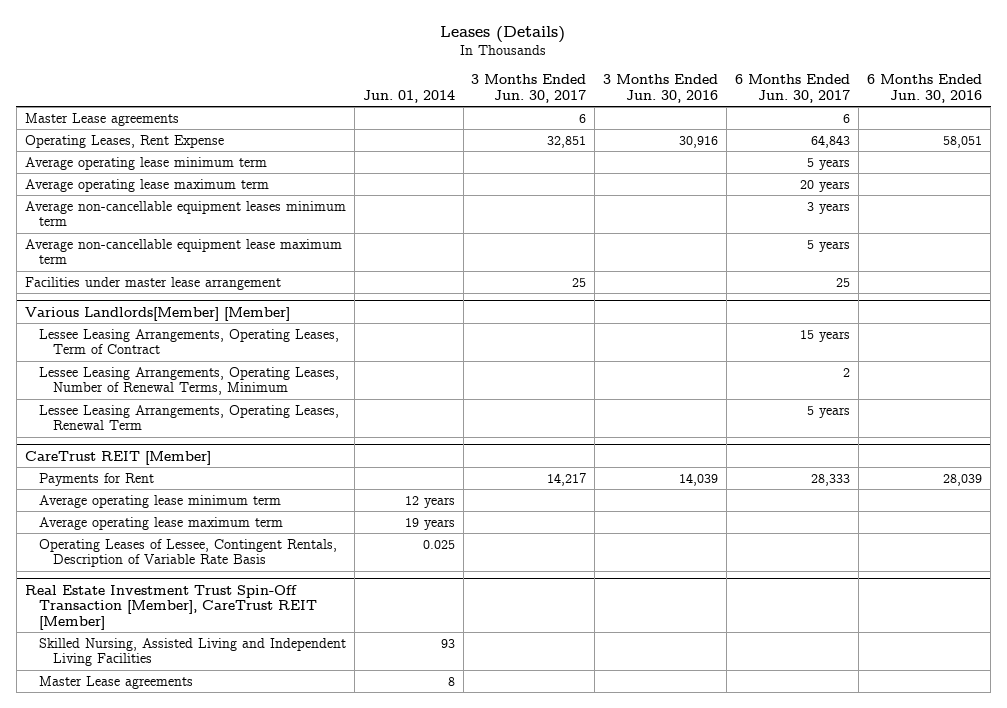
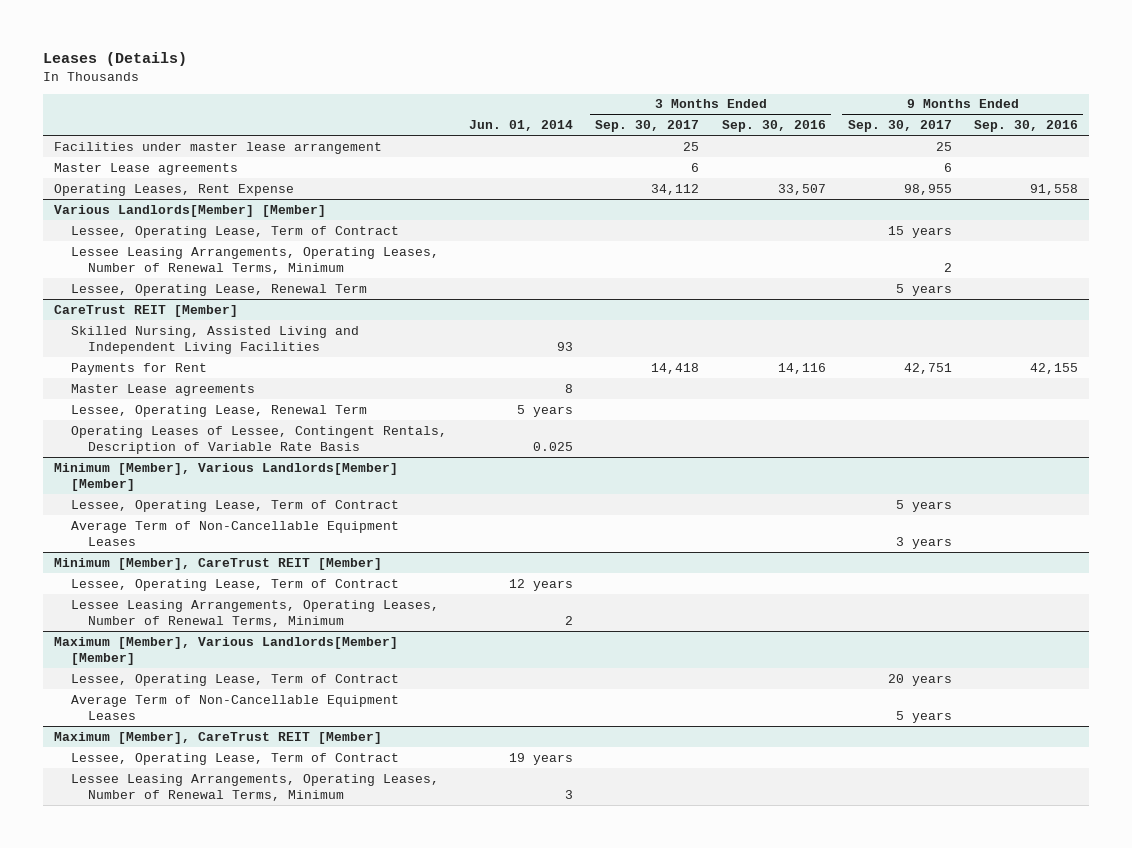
- | Jun. 01, 2014 | 3 Months Ended Jun. 30, 2017 | 3 Months Ended Jun. 30, 2016 | 6 Months Ended Jun. 30, 2017 | 6 Months Ended Jun. 30, 2016
+ | Jun. 01, 2014 | 3 Months Ended Sep. 30, 2017 | 3 Months Ended Sep. 30, 2016 | 9 Months Ended Sep. 30, 2017 | 9 Months Ended Sep. 30, 2016
moved up: Facilities under master lease arrangement | | 25 | | 25 |
- Average operating lease minimum term | | | | 5 years |
- Average operating lease maximum term | | | | 20 years |
- Average non-cancellable equipment leases minimum term | | | | 3 years |
- Average non-cancellable equipment lease maximum term | | | | 5 years |
@ Various Landlords[Member] [Member]
- Lessee Leasing Arrangements, Operating Leases, Term of Contract | | | | 15 years |
+ Lessee, Operating Lease, Term of Contract | | | | 15 years |
- Lessee Leasing Arrangements, Operating Leases, Renewal Term | | | | 5 years |
+ Lessee, Operating Lease, Renewal Term | | | | 5 years |
@ CareTrust REIT [Member]
+ Skilled Nursing, Assisted Living and Independent Living Facilities | 93 | | | |
- Average operating lease minimum term | 12 years | | | |
- Average operating lease maximum term | 19 years | | | |
+ Master Lease agreements | 8 | | | |
+ Lessee, Operating Lease, Renewal Term | 5 years | | | |
- Real Estate Investment Trust Spin-Off Transaction [Member], CareTrust REIT [Member]
- Skilled Nursing, Assisted Living and Independent Living Facilities | 93 | | | |
- Master Lease agreements | 8 | | | |
+ Minimum [Member], Various Landlords[Member] [Member]
+ Lessee, Operating Lease, Term of Contract | | | | 5 years |
+ Average Term of Non-Cancellable Equipment Leases | | | | 3 years |
+ Minimum [Member], CareTrust REIT [Member]
+ Lessee, Operating Lease, Term of Contract | 12 years | | | |
+ Lessee Leasing Arrangements, Operating Leases, Number of Renewal Terms, Minimum | 2 | | | |
+ Maximum [Member], Various Landlords[Member] [Member]
+ Lessee, Operating Lease, Term of Contract | | | | 20 years |
+ Average Term of Non-Cancellable Equipment Leases | | | | 5 years |
+ Maximum [Member], CareTrust REIT [Member]
+ Lessee, Operating Lease, Term of Contract | 19 years | | | |
+ Lessee Leasing Arrangements, Operating Leases, Number of Renewal Terms, Minimum | 3 | | | |

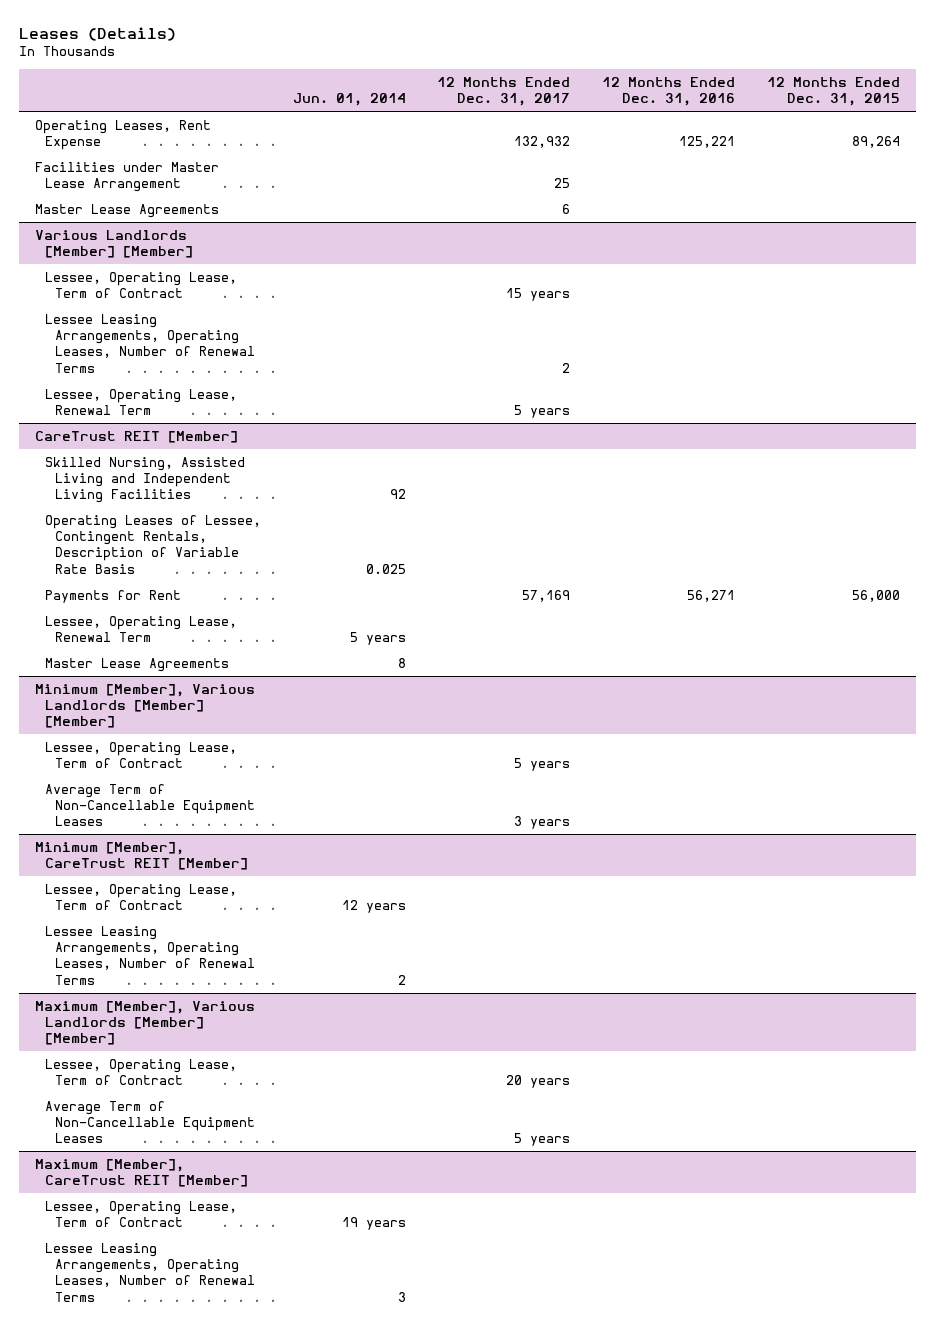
- | Jun. 01, 2014 | 3 Months Ended Sep. 30, 2017 | 3 Months Ended Sep. 30, 2016 | 9 Months Ended Sep. 30, 2017 | 9 Months Ended Sep. 30, 2016
+ | Jun. 01, 2014 | 12 Months Ended Dec. 31, 2017 | 12 Months Ended Dec. 31, 2016 | 12 Months Ended Dec. 31, 2015
- Facilities under master lease arrangement | | 25 | | 25 |
- Master Lease agreements | | 6 | | 6 |
- Various Landlords[Member] [Member]
+ Facilities under Master Lease Arrangement | | 25 | |
+ Master Lease Agreements | | 6 | |
+ Various Landlords [Member] [Member]
- Lessee Leasing Arrangements, Operating Leases, Number of Renewal Terms, Minimum | | | | 2 |
+ Lessee Leasing Arrangements, Operating Leases, Number of Renewal Terms | | 2 | |
@ CareTrust REIT [Member]
- Skilled Nursing, Assisted Living and Independent Living Facilities | 93 | | | |
+ Skilled Nursing, Assisted Living and Independent Living Facilities | 92 | | |
moved up: Operating Leases of Lessee, Contingent Rentals, Description of Variable Rate Basis | 0.025 | | |
- Master Lease agreements | 8 | | | |
- Minimum [Member], Various Landlords[Member] [Member]
@ CareTrust REIT [Member]
+ Master Lease Agreements | 8 | | |
+ Minimum [Member], Various Landlords [Member] [Member]
@ Minimum [Member], CareTrust REIT [Member]
- Lessee Leasing Arrangements, Operating Leases, Number of Renewal Terms, Minimum | 2 | | | |
- Maximum [Member], Various Landlords[Member] [Member]
@ Minimum [Member], CareTrust REIT [Member]
+ Lessee Leasing Arrangements, Operating Leases, Number of Renewal Terms | 2 | | |
+ Maximum [Member], Various Landlords [Member] [Member]
@ Maximum [Member], CareTrust REIT [Member]
- Lessee Leasing Arrangements, Operating Leases, Number of Renewal Terms, Minimum | 3 | | | |
+ Lessee Leasing Arrangements, Operating Leases, Number of Renewal Terms | 3 | | |

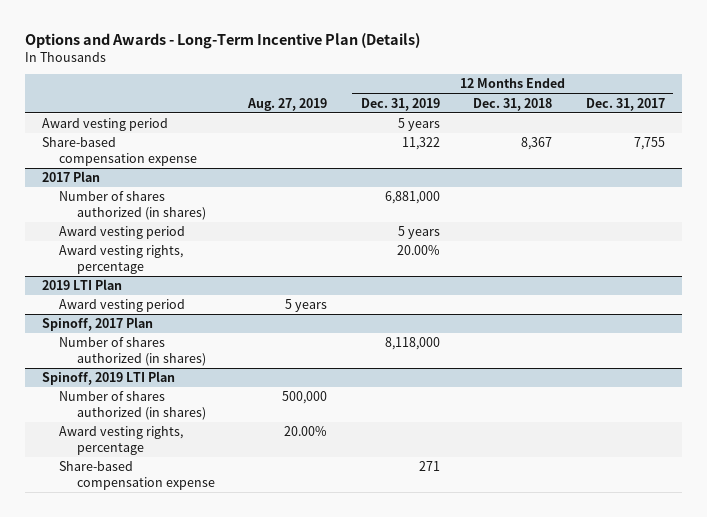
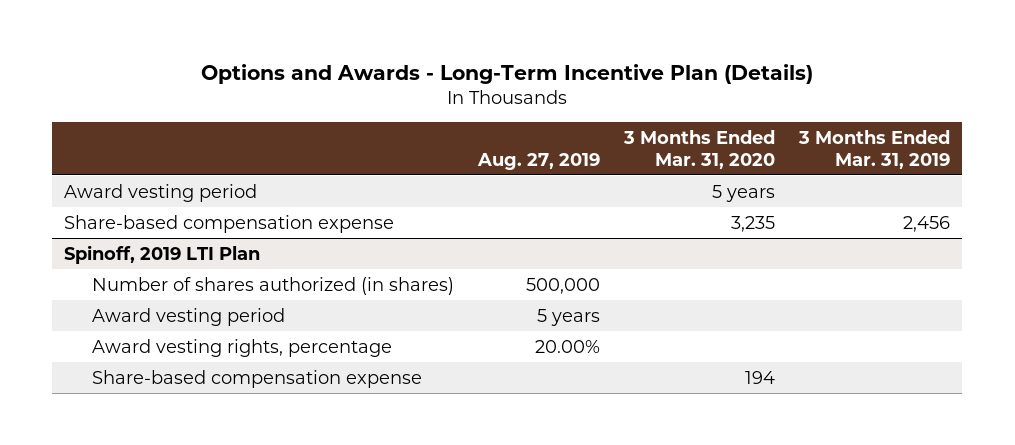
- | Aug. 27, 2019 | 12 Months Ended Dec. 31, 2019 | 12 Months Ended Dec. 31, 2018 | 12 Months Ended Dec. 31, 2017
+ | Aug. 27, 2019 | 3 Months Ended Mar. 31, 2020 | 3 Months Ended Mar. 31, 2019
- 2017 Plan
- Number of shares authorized (in shares) | | 6,881,000 | |
- Award vesting period | | 5 years | |
- Award vesting rights, percentage | | 20.00% | |
- 2019 LTI Plan
- Award vesting period | 5 years | | |
- Spinoff, 2017 Plan
- Number of shares authorized (in shares) | | 8,118,000 | |
@ Spinoff, 2019 LTI Plan
+ Award vesting period | 5 years | |

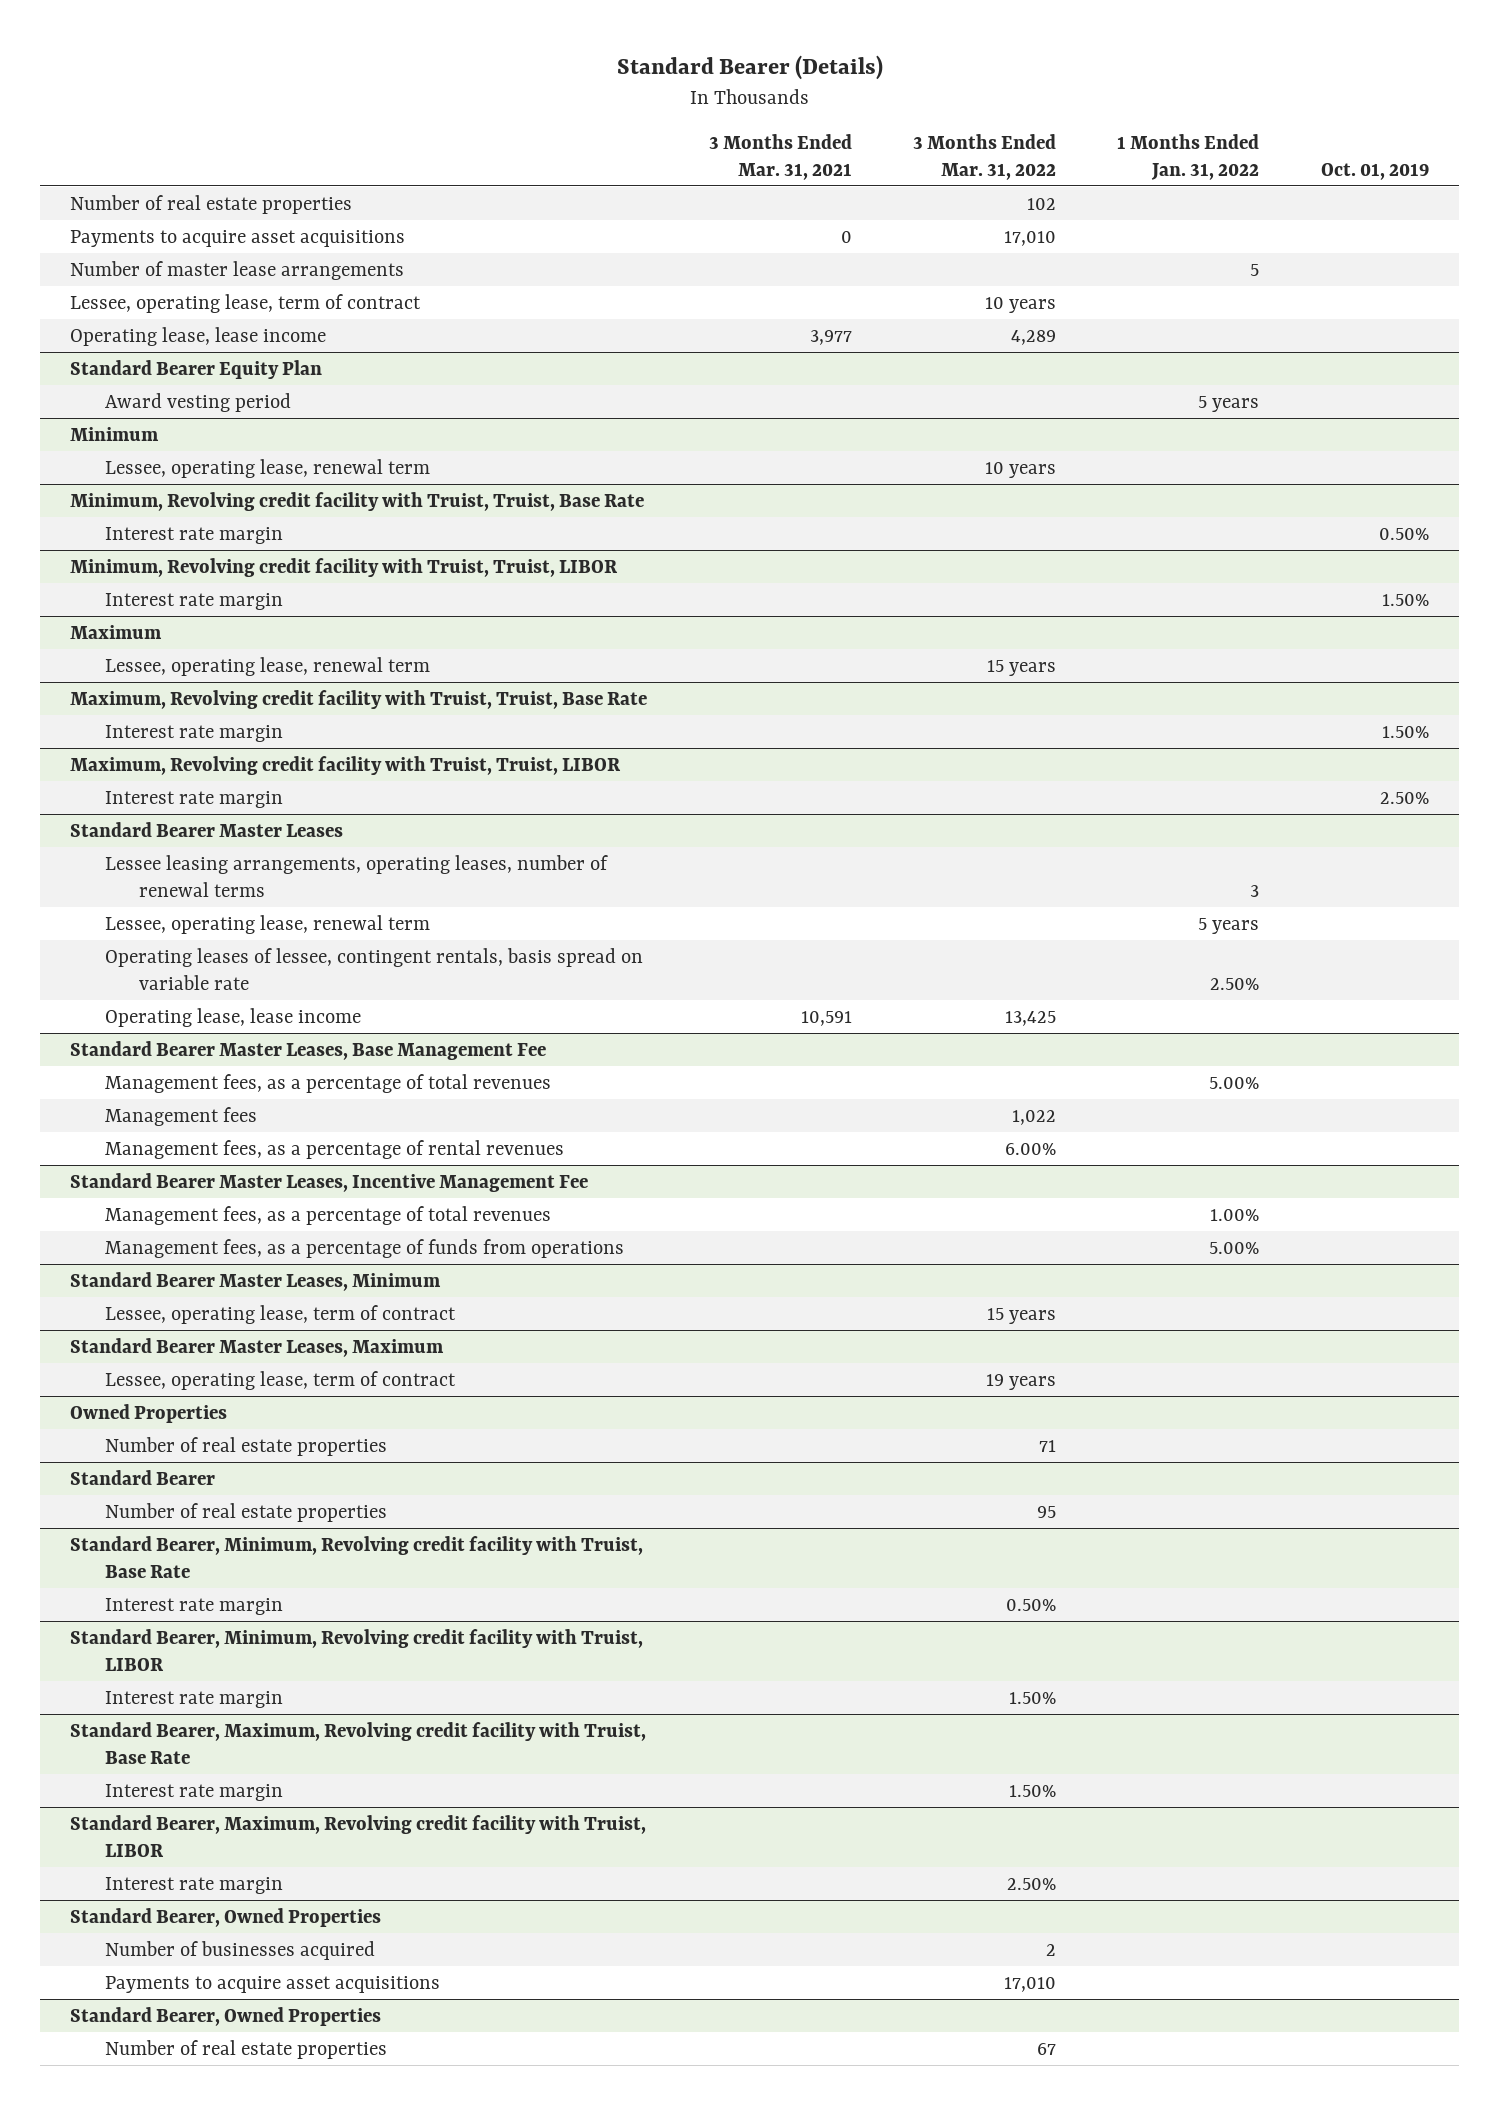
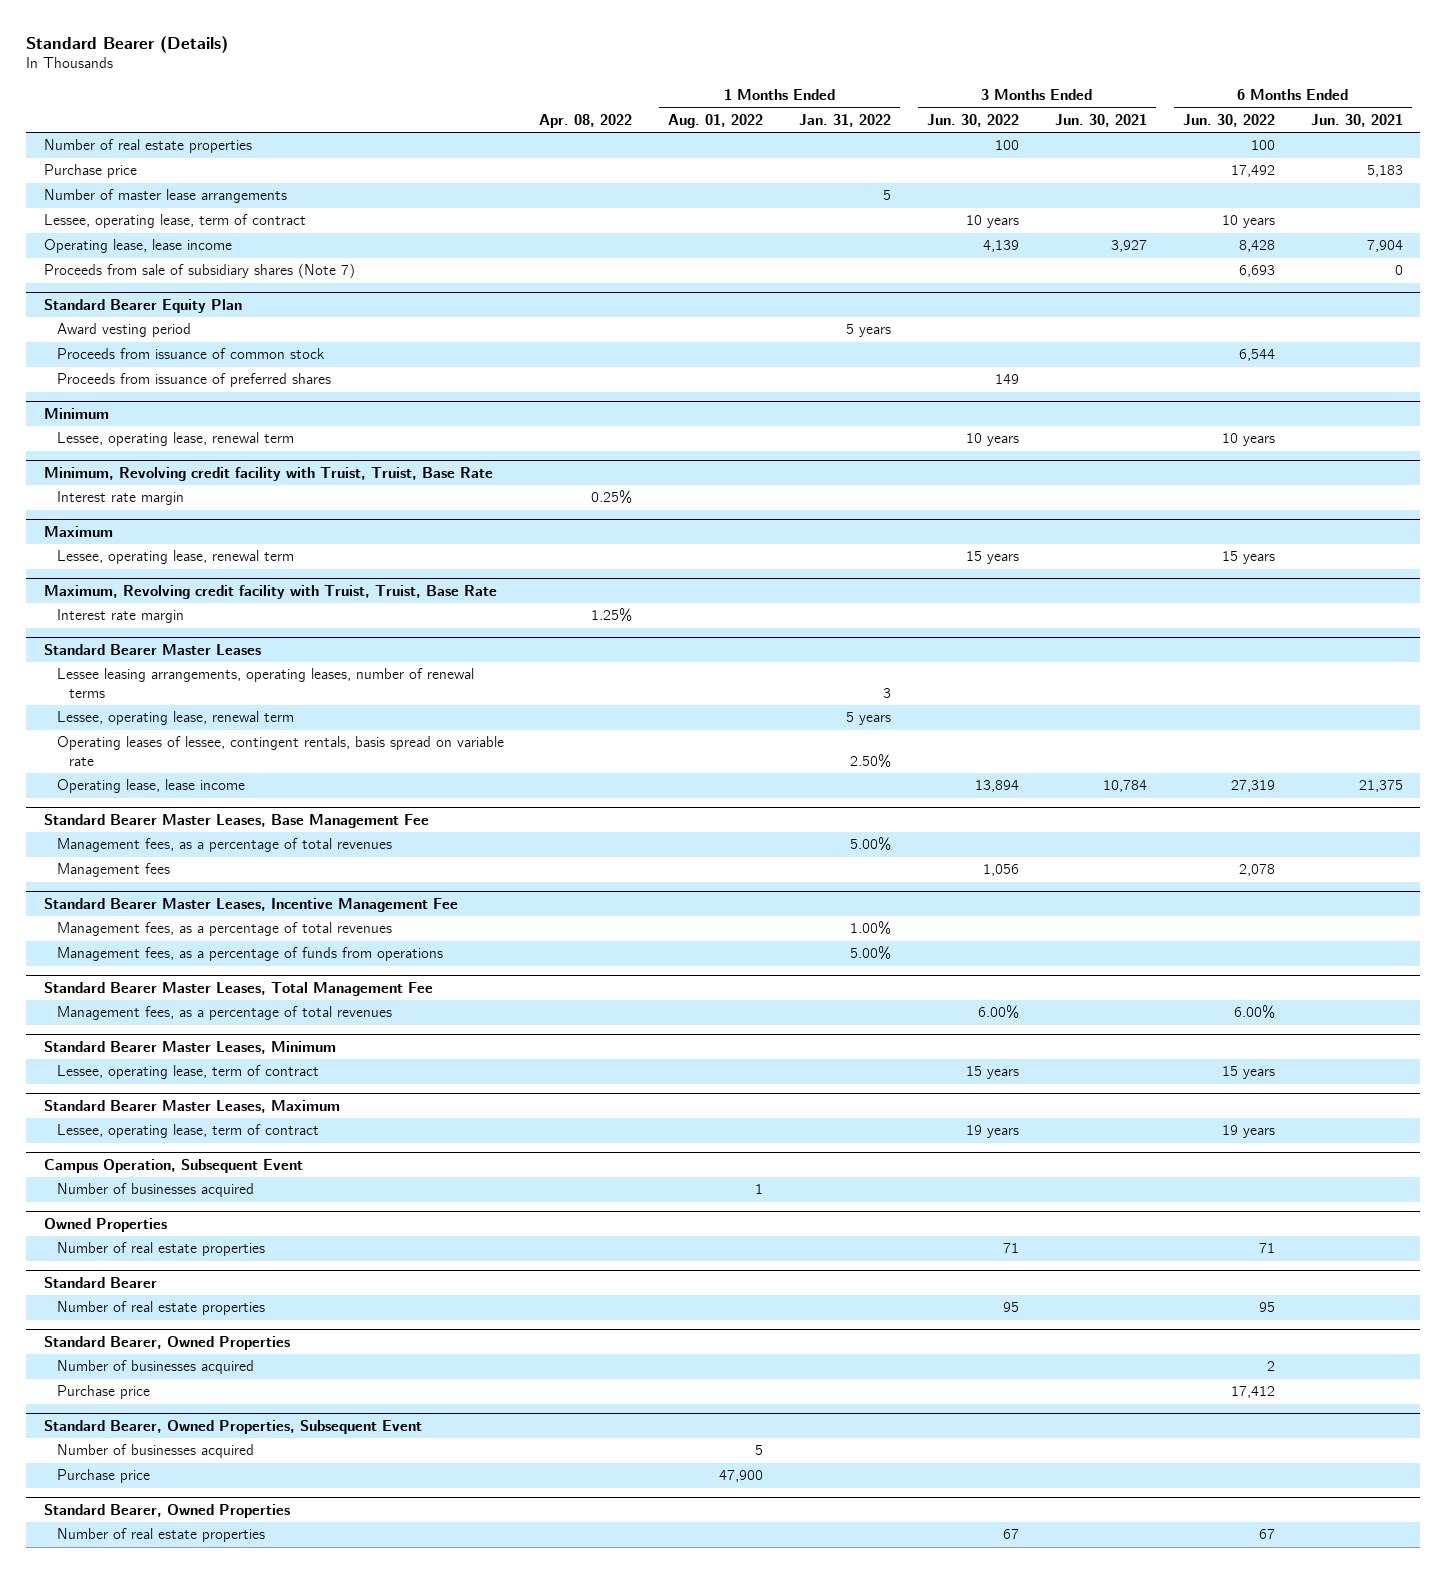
- | 3 Months Ended Mar. 31, 2021 | 3 Months Ended Mar. 31, 2022 | 1 Months Ended Jan. 31, 2022 | Oct. 01, 2019
+ | Apr. 08, 2022 | 1 Months Ended Aug. 01, 2022 | 1 Months Ended Jan. 31, 2022 | 3 Months Ended Jun. 30, 2022 | 3 Months Ended Jun. 30, 2021 | 6 Months Ended Jun. 30, 2022 | 6 Months Ended Jun. 30, 2021
- Payments to acquire asset acquisitions | 0 | 17,010 | |
+ Purchase price | | | | | | 17,492 | 5,183
+ Proceeds from sale of subsidiary shares (Note 7) | | | | | | 6,693 | 0
@ Standard Bearer Equity Plan
+ Proceeds from issuance of common stock | | | | | | 6,544 |
+ Proceeds from issuance of preferred shares | | | | 149 | | |
- Minimum, Revolving credit facility with Truist, Truist, LIBOR
- Interest rate margin | | | | 1.50%
- Maximum, Revolving credit facility with Truist, Truist, LIBOR
- Interest rate margin | | | | 2.50%
@ Standard Bearer Master Leases, Base Management Fee
- Management fees, as a percentage of rental revenues | | 6.00% | |
+ Standard Bearer Master Leases, Total Management Fee
+ Management fees, as a percentage of total revenues | | | | 6.00% | | 6.00% |
+ Campus Operation, Subsequent Event
+ Number of businesses acquired | | 1 | | | | |
- Standard Bearer, Minimum, Revolving credit facility with Truist, Base Rate
- Interest rate margin | | 0.50% | |
- Standard Bearer, Minimum, Revolving credit facility with Truist, LIBOR
- Interest rate margin | | 1.50% | |
- Standard Bearer, Maximum, Revolving credit facility with Truist, Base Rate
- Interest rate margin | | 1.50% | |
- Standard Bearer, Maximum, Revolving credit facility with Truist, LIBOR
- Interest rate margin | | 2.50% | |
@ Standard Bearer, Owned Properties
- Payments to acquire asset acquisitions | | 17,010 | |
+ Purchase price | | | | | | 17,412 |
+ Standard Bearer, Owned Properties, Subsequent Event
+ Number of businesses acquired | | 5 | | | | |
+ Purchase price | | 47,900 | | | | |

